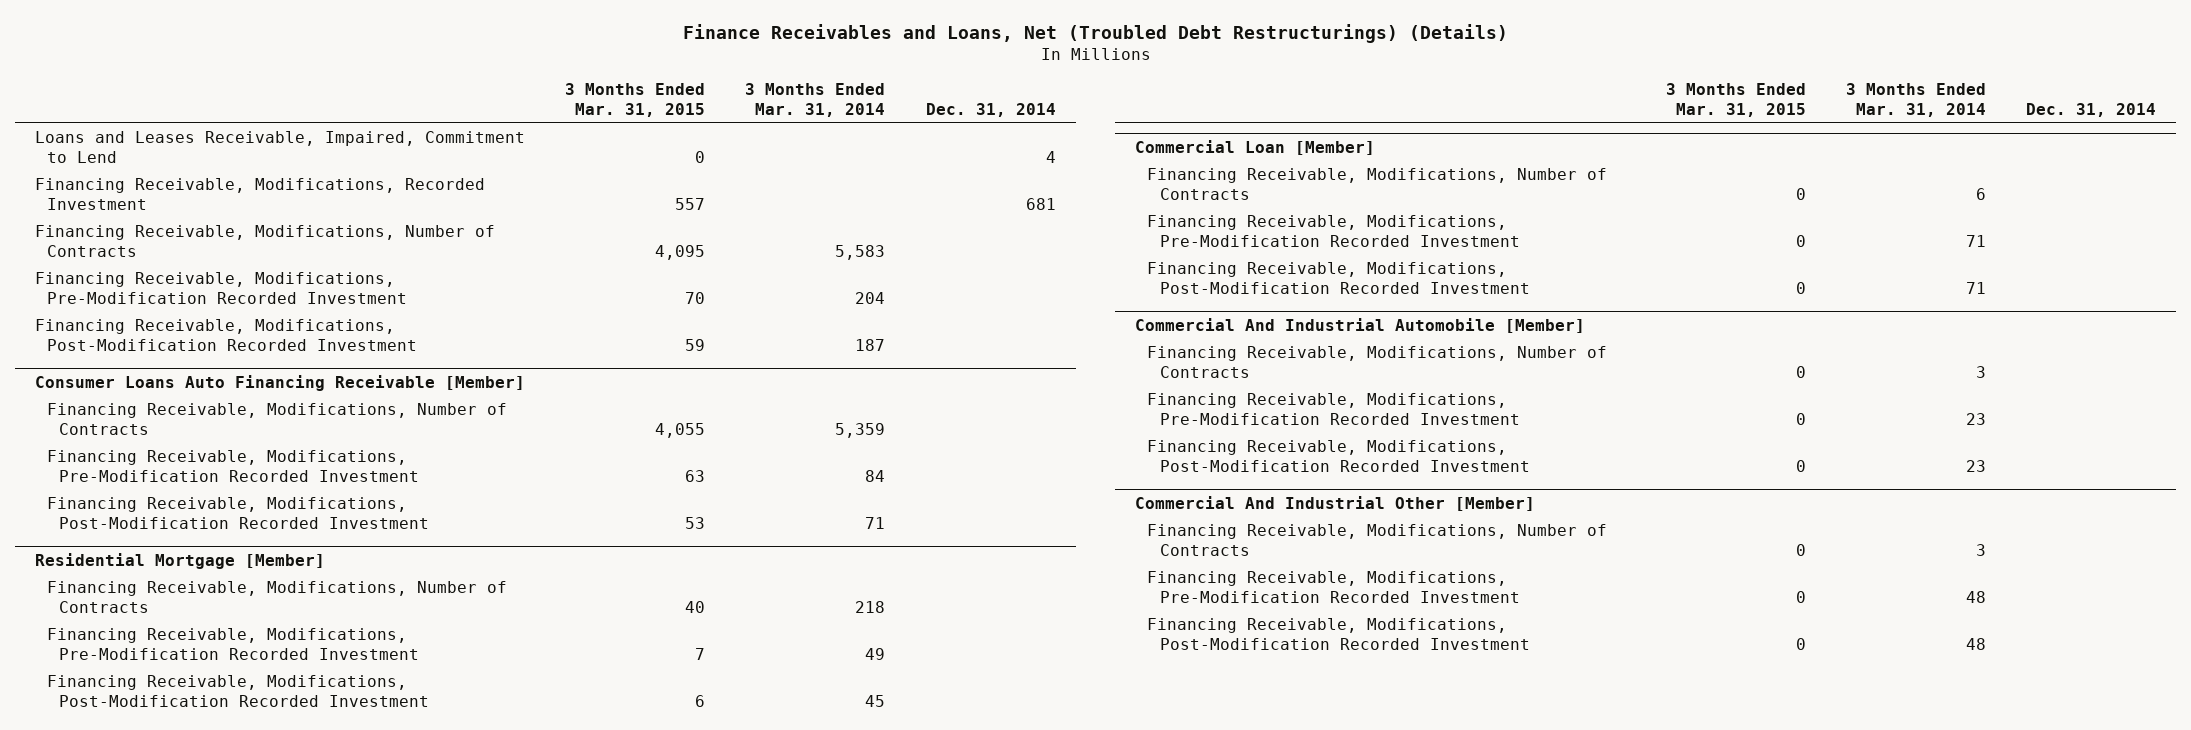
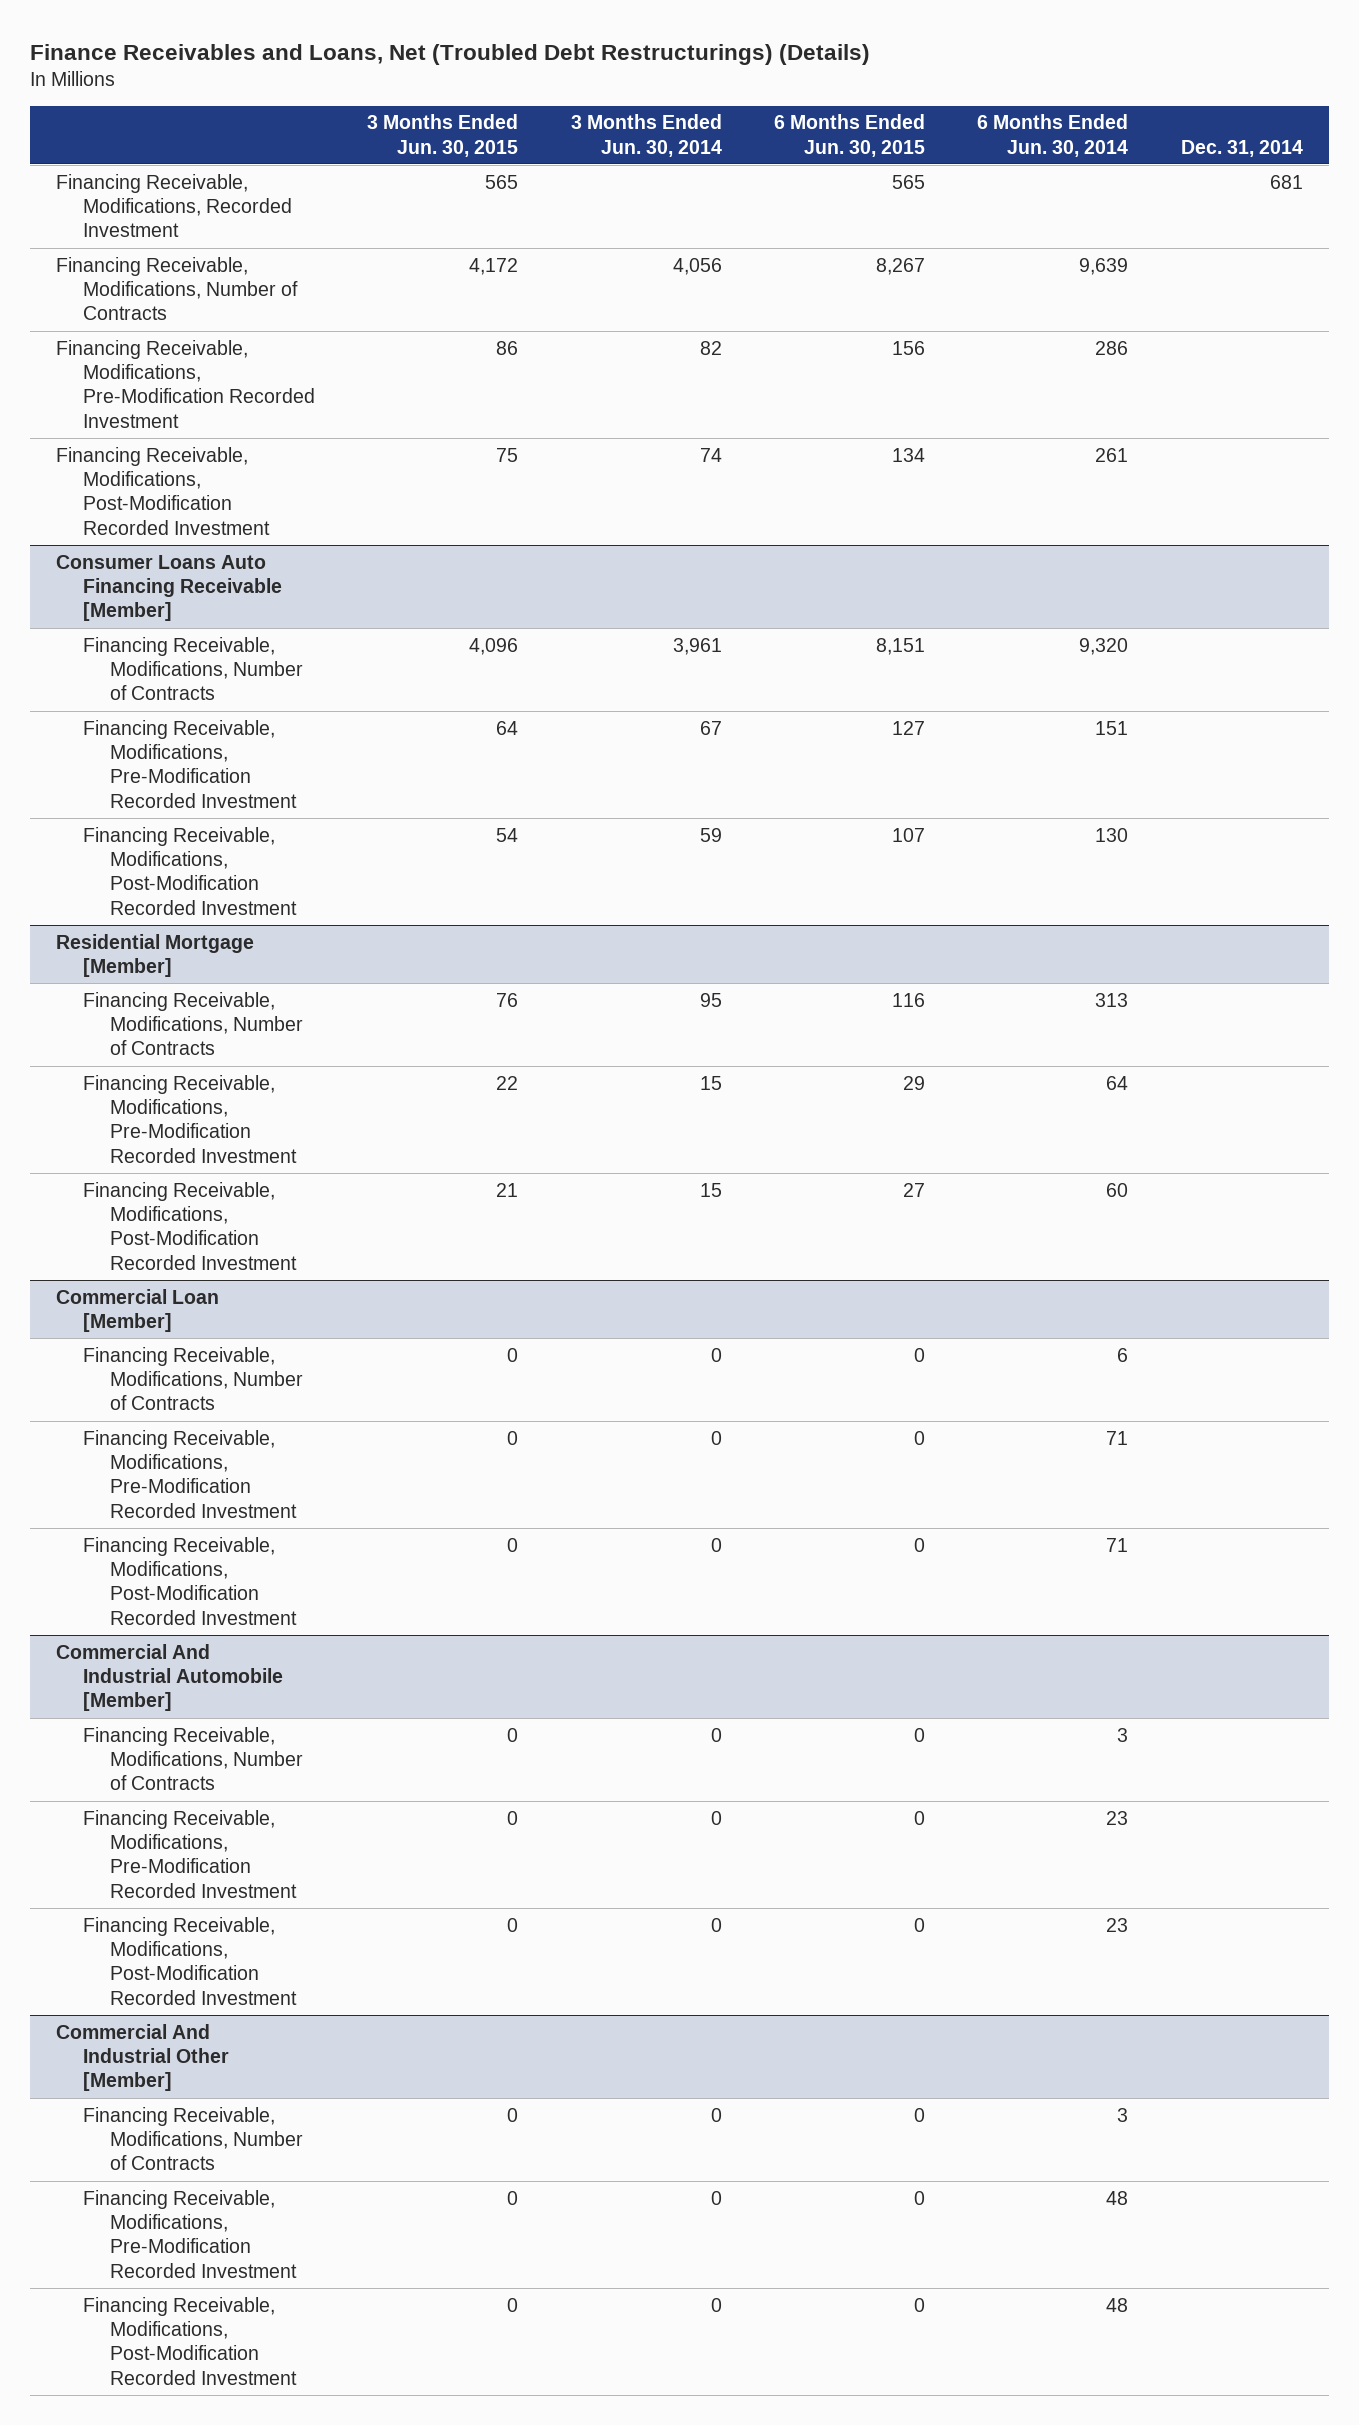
- | 3 Months Ended Mar. 31, 2015 | 3 Months Ended Mar. 31, 2014 | Dec. 31, 2014
+ | 3 Months Ended Jun. 30, 2015 | 3 Months Ended Jun. 30, 2014 | 6 Months Ended Jun. 30, 2015 | 6 Months Ended Jun. 30, 2014 | Dec. 31, 2014
- Loans and Leases Receivable, Impaired, Commitment to Lend | 0 | | 4

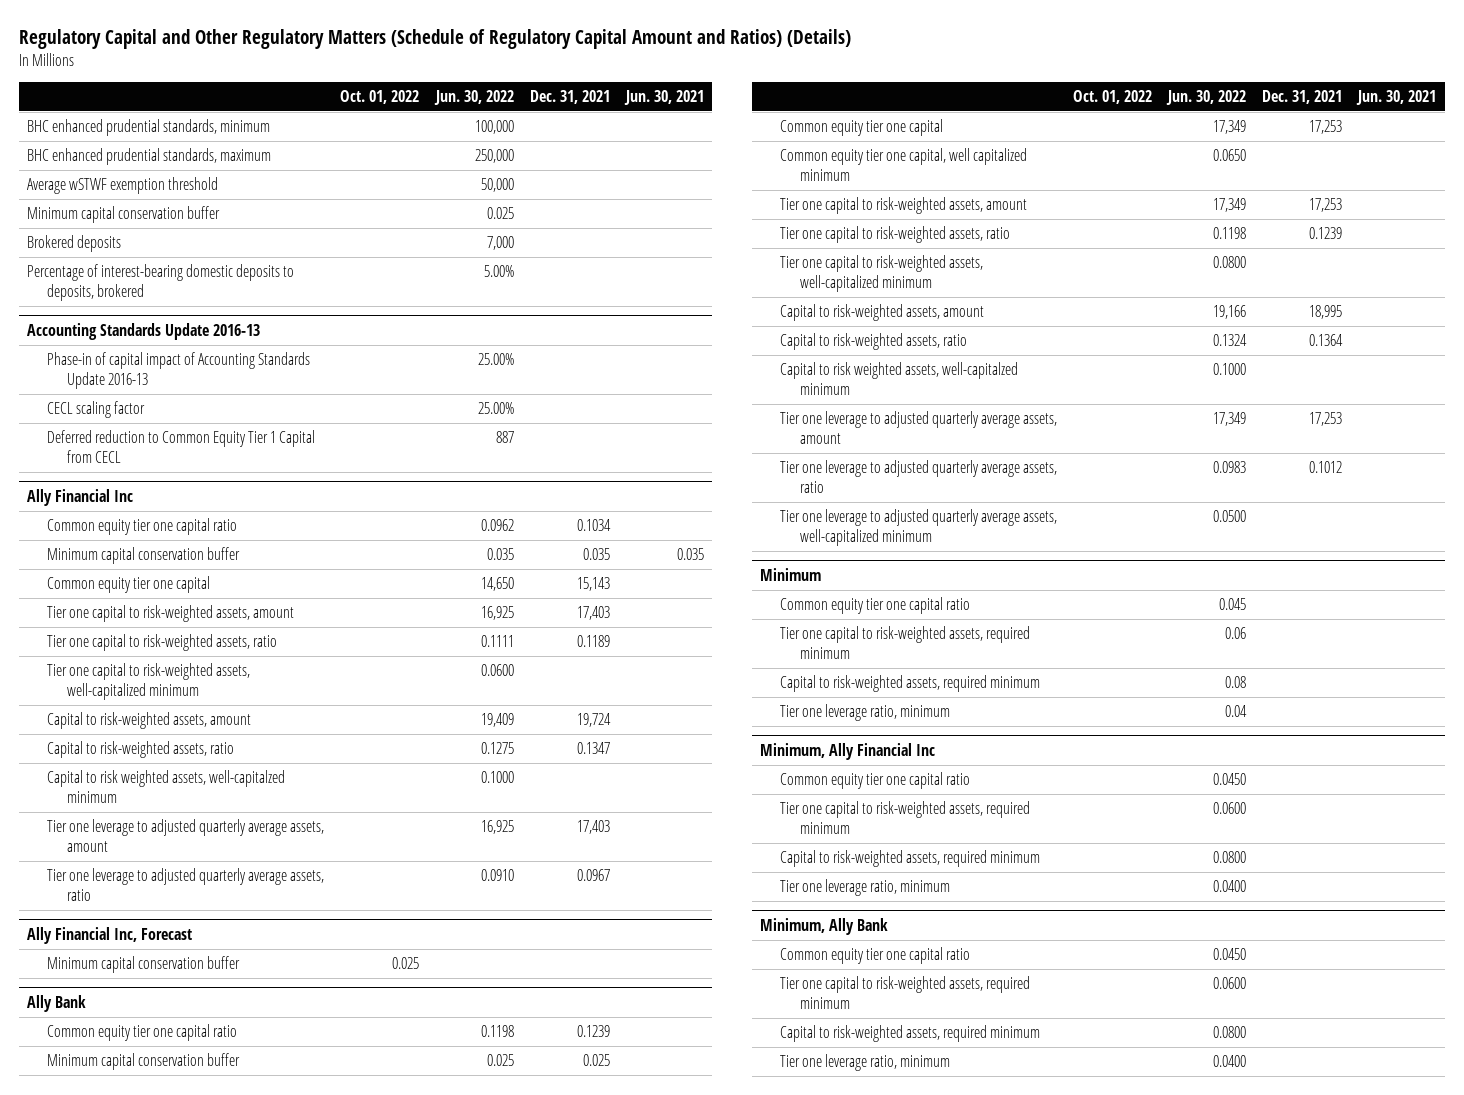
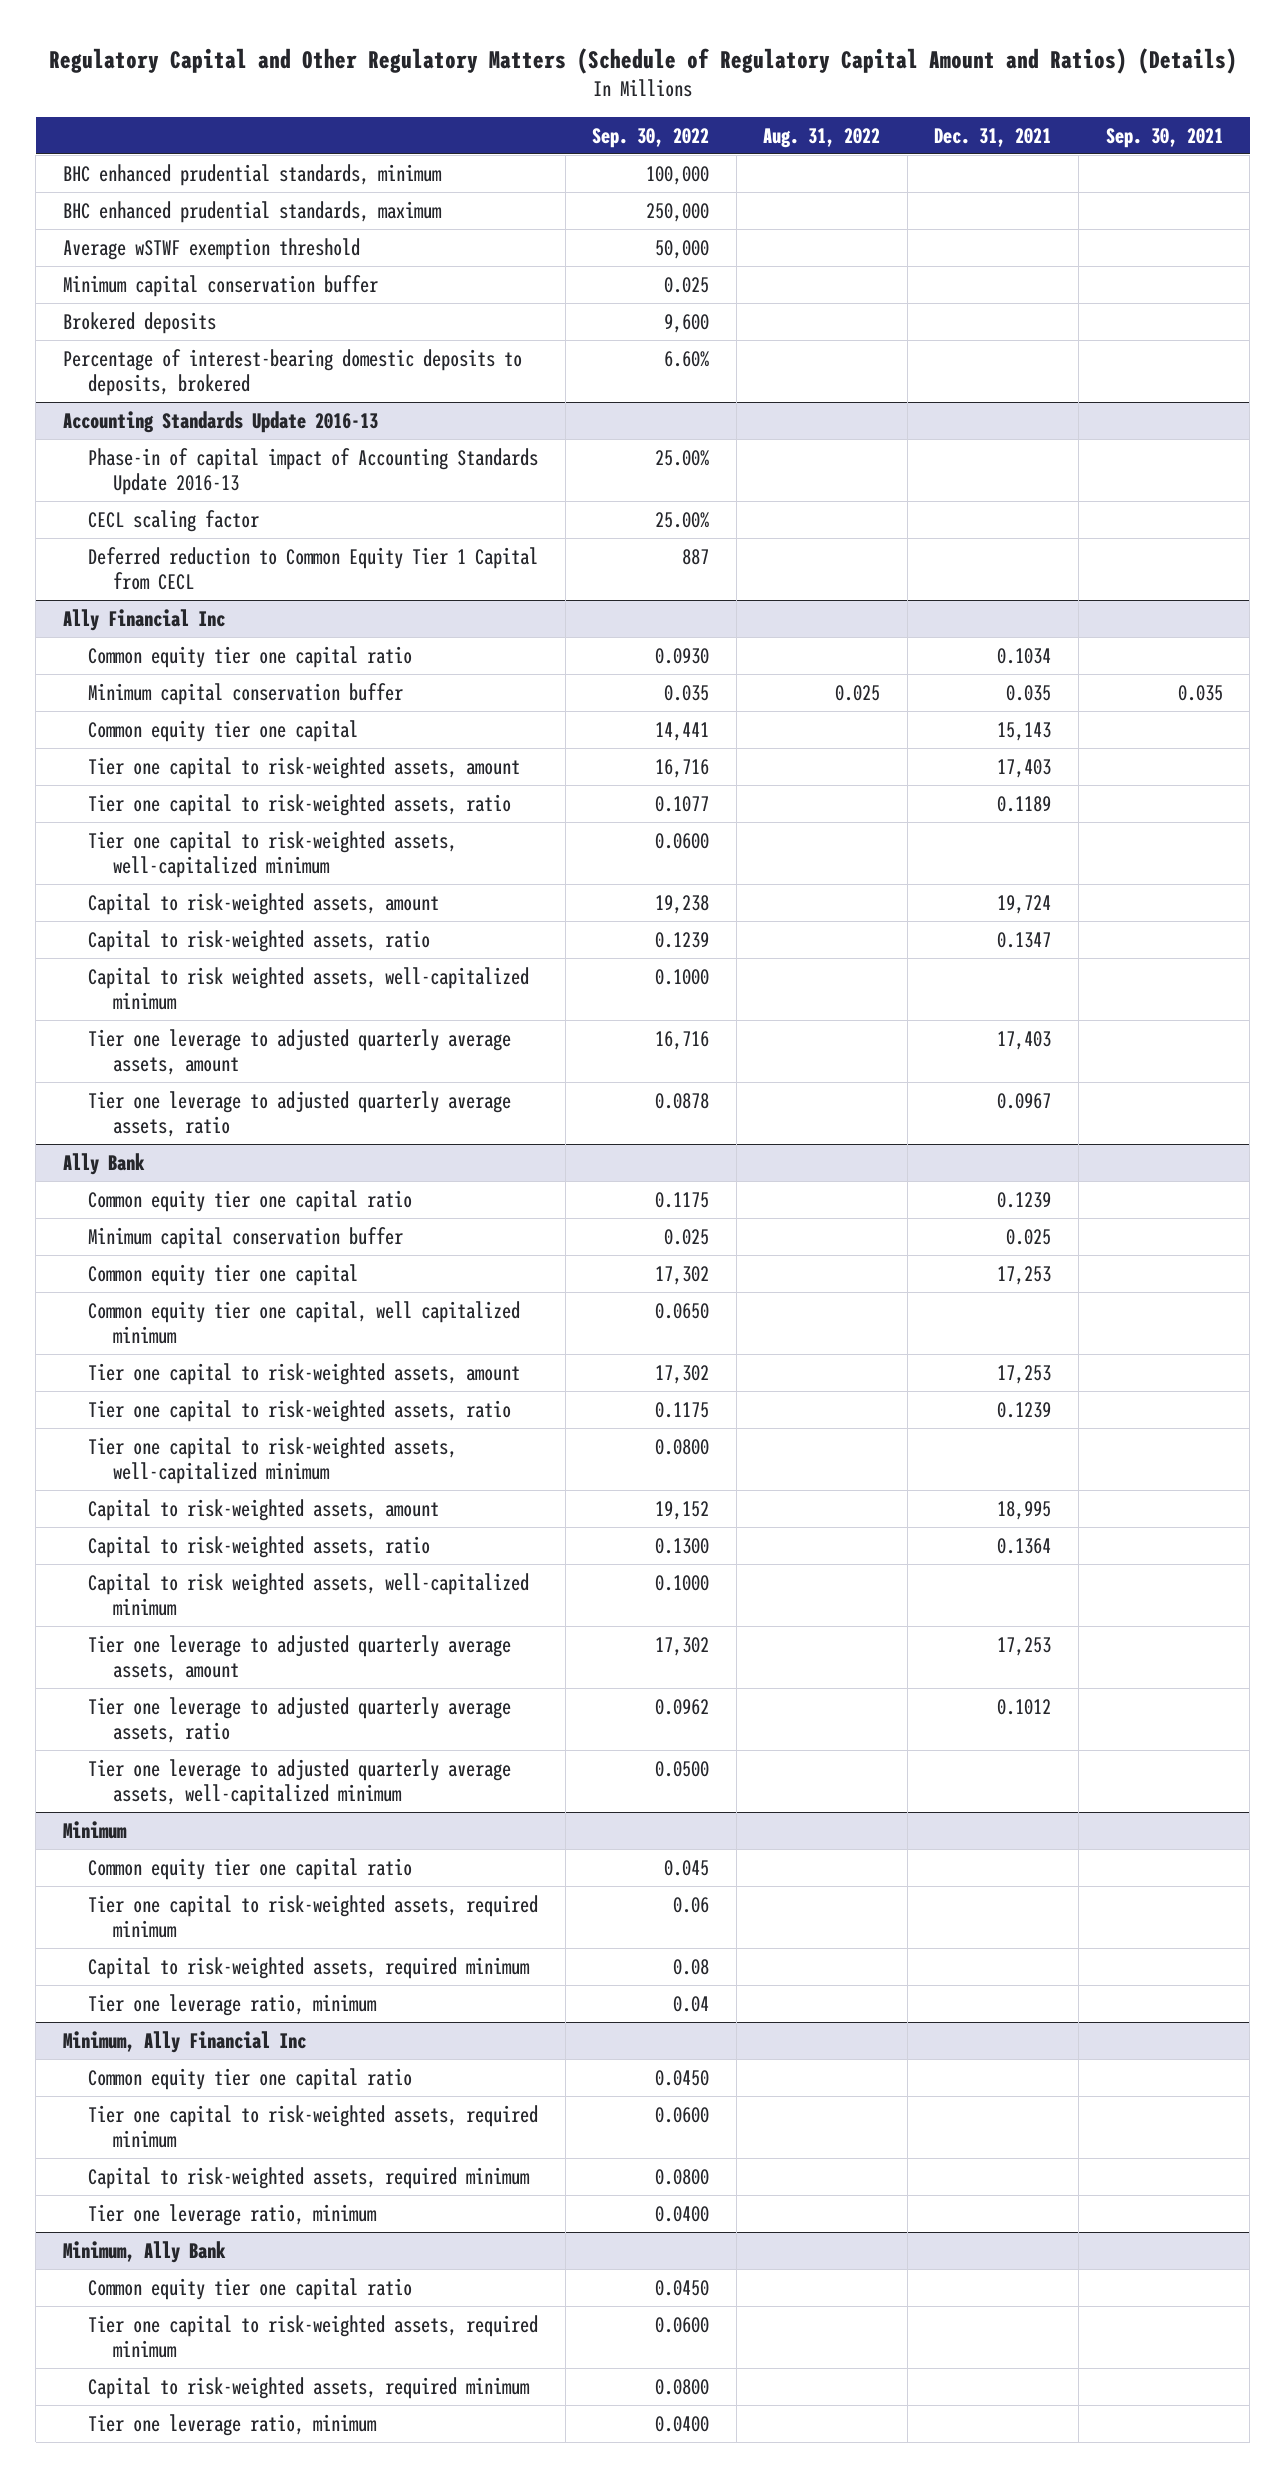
- | Oct. 01, 2022 | Jun. 30, 2022 | Dec. 31, 2021 | Jun. 30, 2021
+ | Sep. 30, 2022 | Aug. 31, 2022 | Dec. 31, 2021 | Sep. 30, 2021
@ Ally Financial Inc
- Capital to risk weighted assets, well-capitalzed minimum | | 0.1000 | |
+ Capital to risk weighted assets, well-capitalized minimum | 0.1000 | | |
- Ally Financial Inc, Forecast
- Minimum capital conservation buffer | 0.025 | | |
@ Ally Bank
- Capital to risk weighted assets, well-capitalzed minimum | | 0.1000 | |
+ Capital to risk weighted assets, well-capitalized minimum | 0.1000 | | |

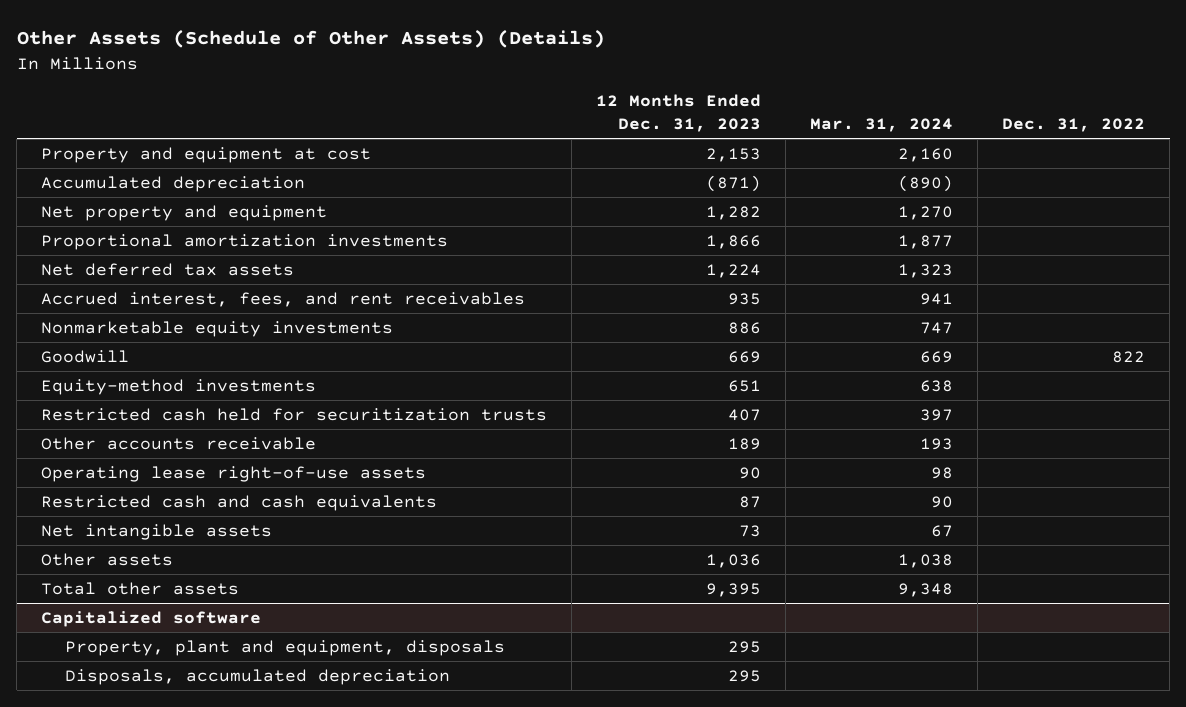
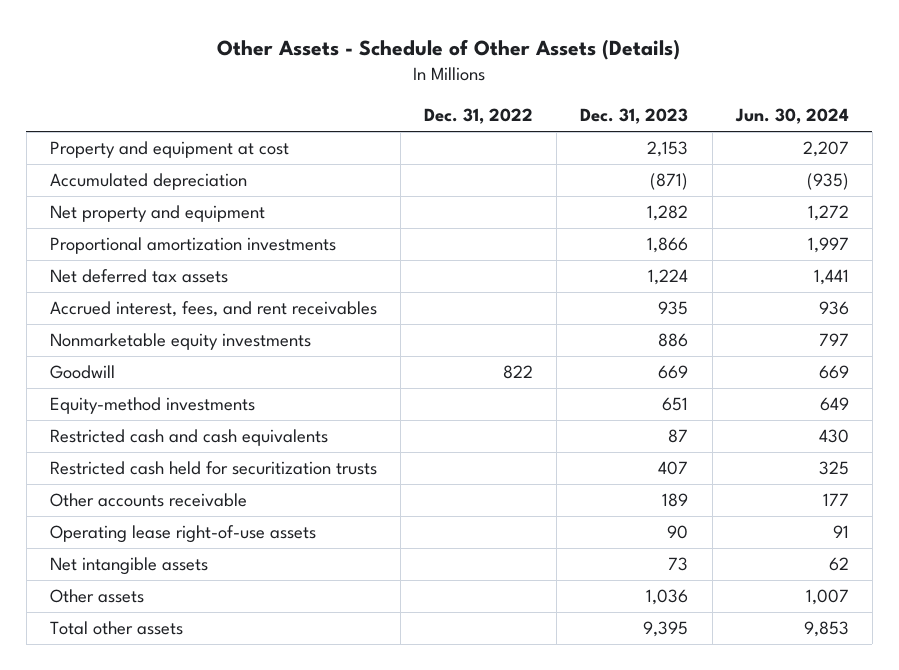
- Other Assets (Schedule of Other Assets) (Details)
+ Other Assets - Schedule of Other Assets (Details)
- | 12 Months Ended Dec. 31, 2023 | Mar. 31, 2024 | Dec. 31, 2022
+ | Dec. 31, 2022 | Dec. 31, 2023 | Jun. 30, 2024
moved up: Restricted cash and cash equivalents | | 87 | 430
- Capitalized software
- Property, plant and equipment, disposals | 295 | |
- Disposals, accumulated depreciation | 295 | |

